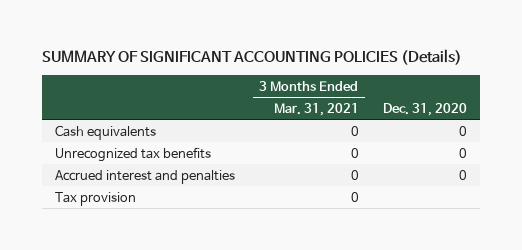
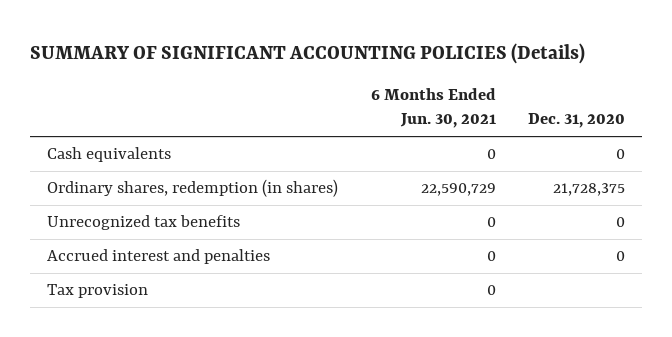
- | 3 Months Ended Mar. 31, 2021 | Dec. 31, 2020
+ | 6 Months Ended Jun. 30, 2021 | Dec. 31, 2020
+ Ordinary shares, redemption (in shares) | 22,590,729 | 21,728,375

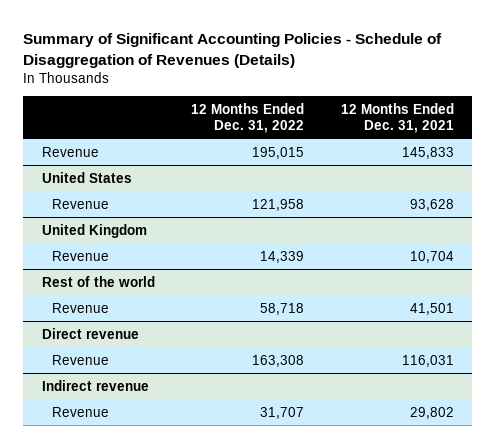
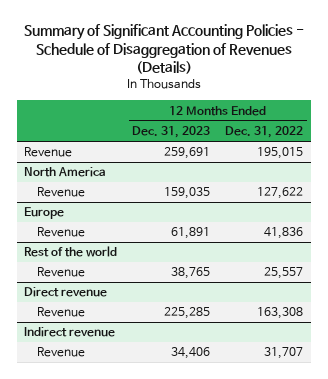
- | 12 Months Ended Dec. 31, 2022 | 12 Months Ended Dec. 31, 2021
+ | 12 Months Ended Dec. 31, 2023 | 12 Months Ended Dec. 31, 2022
- United States
- Revenue | 121,958 | 93,628
- United Kingdom
- Revenue | 14,339 | 10,704
+ North America
+ Revenue | 159,035 | 127,622
+ Europe
+ Revenue | 61,891 | 41,836
@ Rest of the world
- Revenue | 58,718 | 41,501
+ Revenue | 38,765 | 25,557

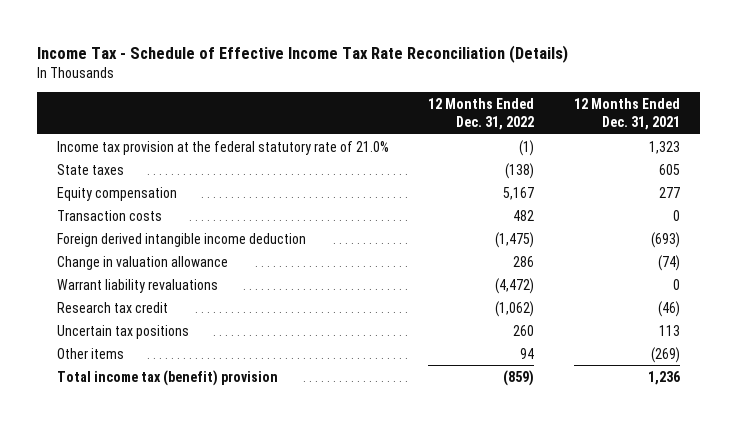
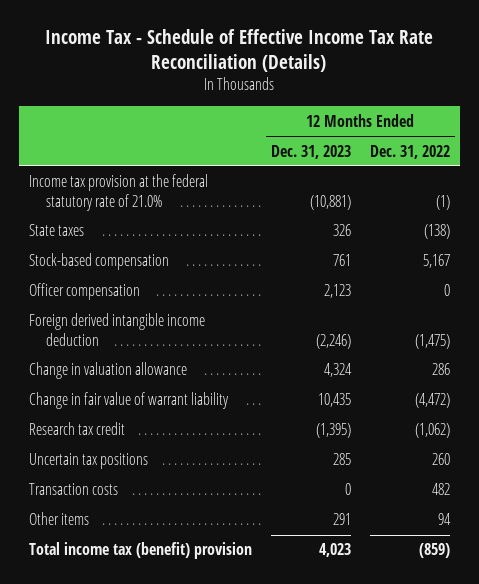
- | 12 Months Ended Dec. 31, 2022 | 12 Months Ended Dec. 31, 2021
+ | 12 Months Ended Dec. 31, 2023 | 12 Months Ended Dec. 31, 2022
- Equity compensation | 5,167 | 277
+ Stock-based compensation | 761 | 5,167
+ Officer compensation | 2,123 | 0
- Warrant liability revaluations | (4,472) | 0
+ Change in fair value of warrant liability | 10,435 | (4,472)
moved down: Transaction costs | 0 | 482

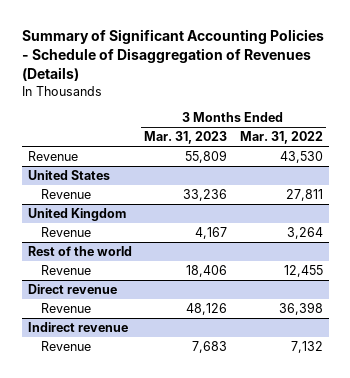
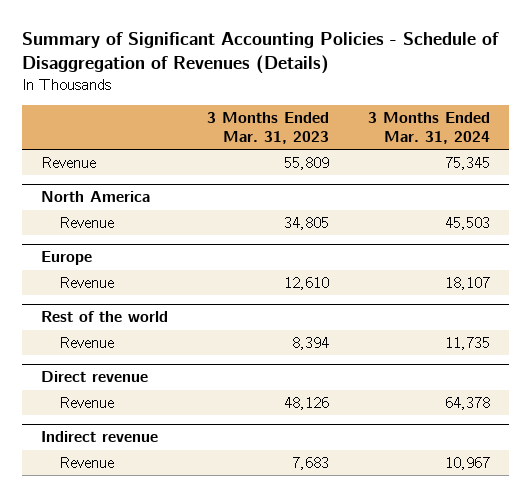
- | 3 Months Ended Mar. 31, 2023 | 3 Months Ended Mar. 31, 2022
+ | 3 Months Ended Mar. 31, 2023 | 3 Months Ended Mar. 31, 2024
- United States
- Revenue | 33,236 | 27,811
- United Kingdom
- Revenue | 4,167 | 3,264
+ North America
+ Revenue | 34,805 | 45,503
+ Europe
+ Revenue | 12,610 | 18,107
@ Rest of the world
- Revenue | 18,406 | 12,455
+ Revenue | 8,394 | 11,735

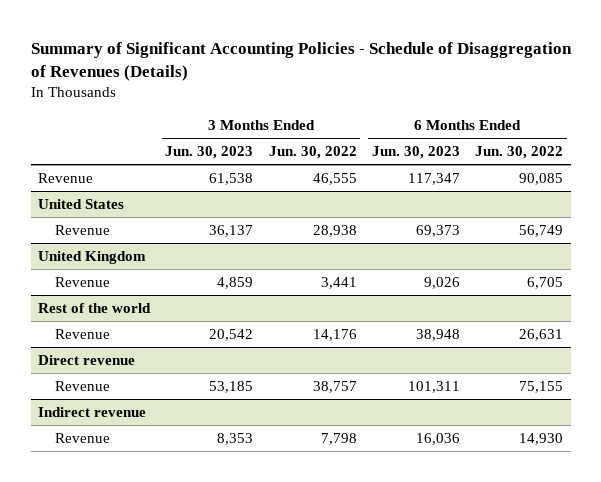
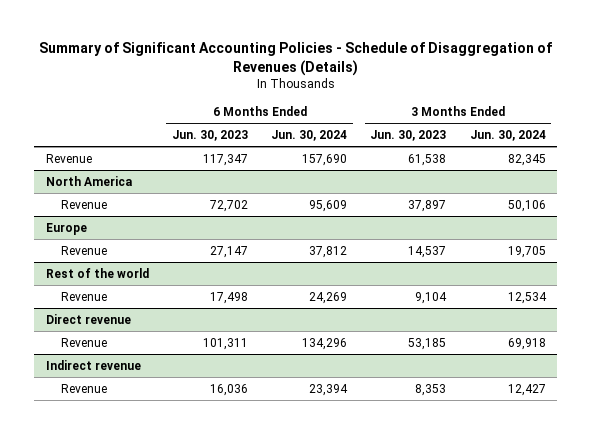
- | 3 Months Ended Jun. 30, 2023 | 3 Months Ended Jun. 30, 2022 | 6 Months Ended Jun. 30, 2023 | 6 Months Ended Jun. 30, 2022
+ | 6 Months Ended Jun. 30, 2023 | 6 Months Ended Jun. 30, 2024 | 3 Months Ended Jun. 30, 2023 | 3 Months Ended Jun. 30, 2024
- United States
- Revenue | 36,137 | 28,938 | 69,373 | 56,749
- United Kingdom
- Revenue | 4,859 | 3,441 | 9,026 | 6,705
+ North America
+ Revenue | 72,702 | 95,609 | 37,897 | 50,106
+ Europe
+ Revenue | 27,147 | 37,812 | 14,537 | 19,705
@ Rest of the world
- Revenue | 20,542 | 14,176 | 38,948 | 26,631
+ Revenue | 17,498 | 24,269 | 9,104 | 12,534

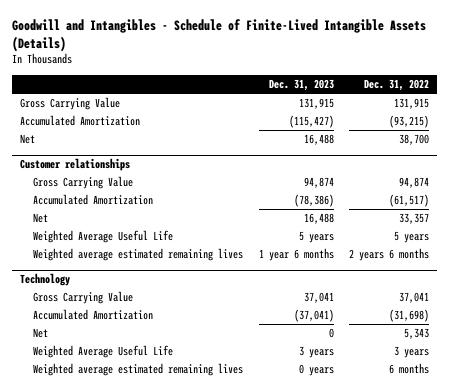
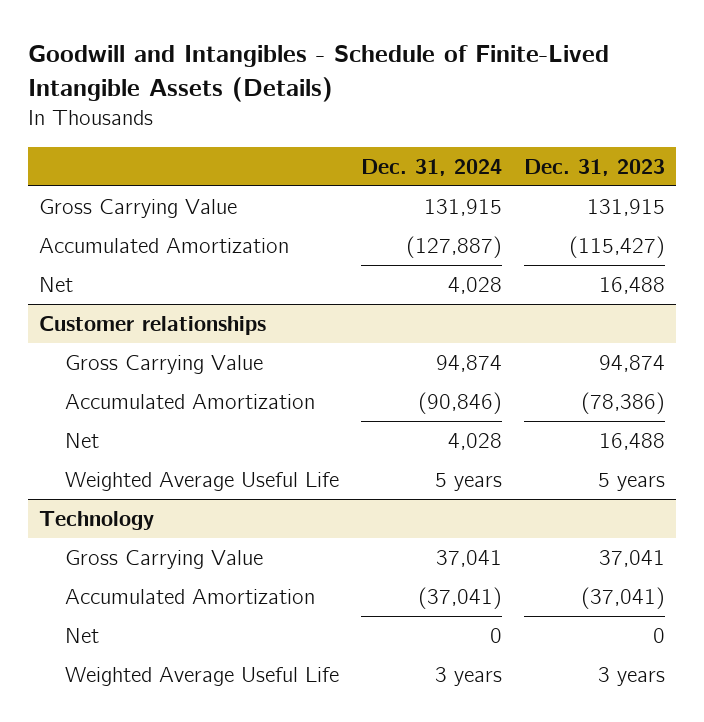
- | Dec. 31, 2023 | Dec. 31, 2022
+ | Dec. 31, 2024 | Dec. 31, 2023
@ Customer relationships
- Weighted average estimated remaining lives | 1 year 6 months | 2 years 6 months
@ Technology
- Weighted average estimated remaining lives | 0 years | 6 months

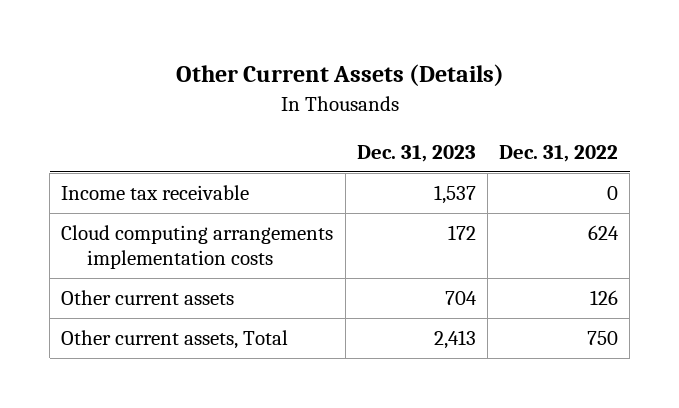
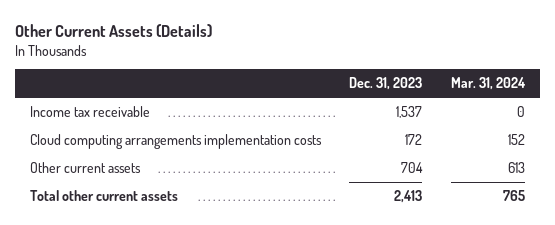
- | Dec. 31, 2023 | Dec. 31, 2022
+ | Dec. 31, 2023 | Mar. 31, 2024
- Other current assets, Total | 2,413 | 750
+ Total other current assets | 2,413 | 765

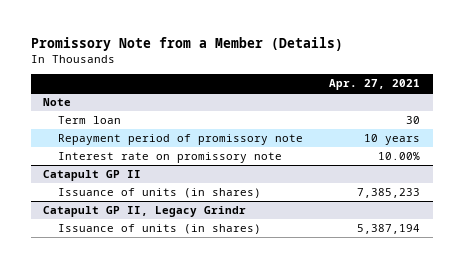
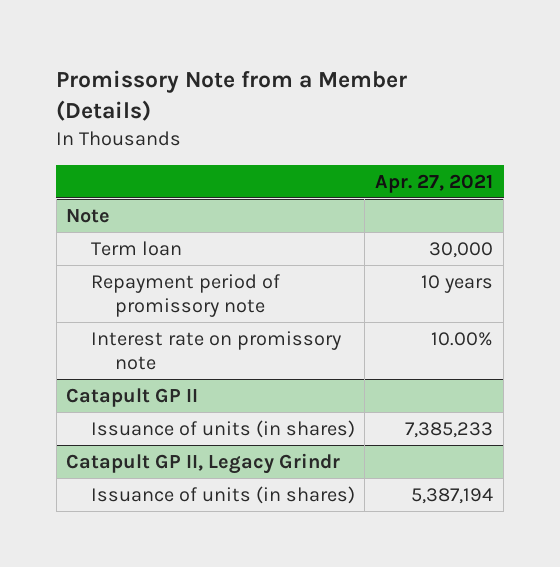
@ Note
- Term loan | 30
+ Term loan | 30,000

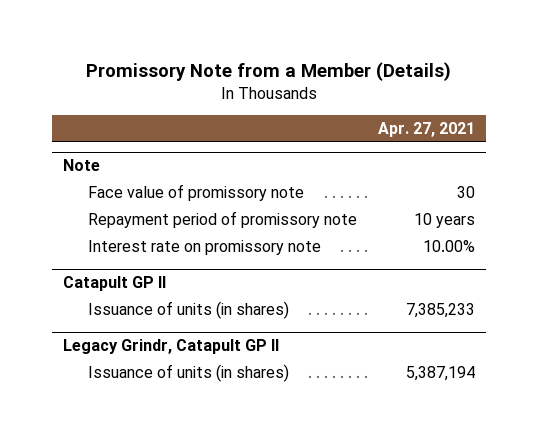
@ Note
- Term loan | 30,000
+ Face value of promissory note | 30
- Catapult GP II, Legacy Grindr
+ Legacy Grindr, Catapult GP II

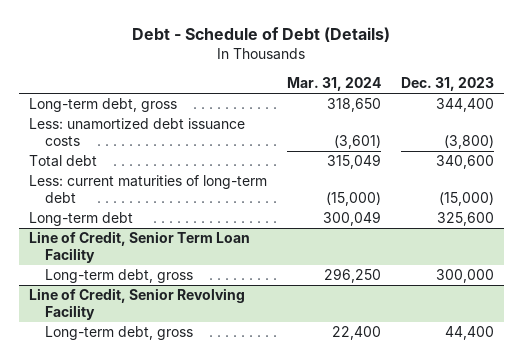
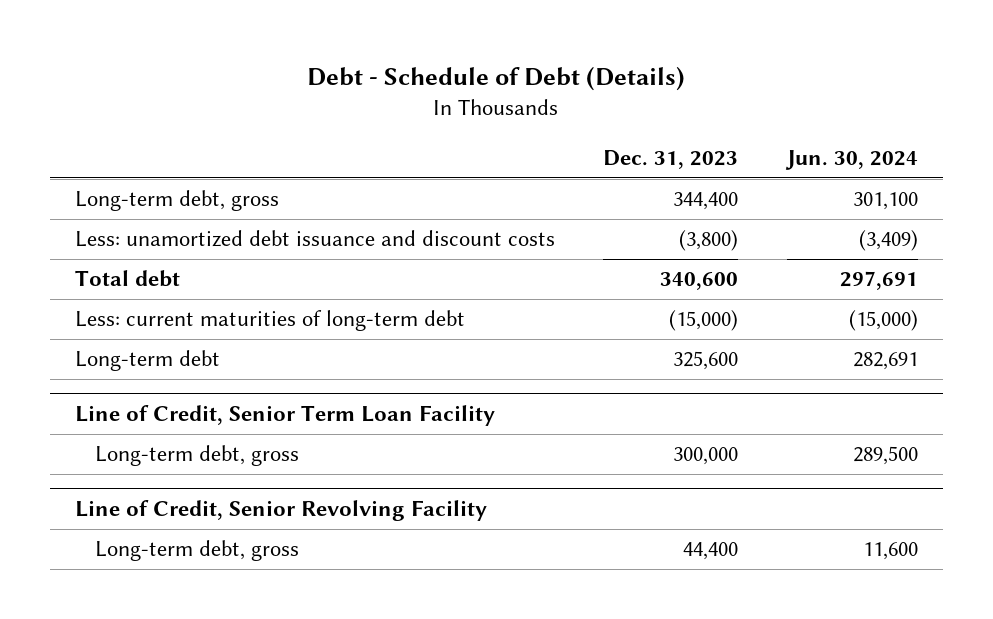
- | Mar. 31, 2024 | Dec. 31, 2023
+ | Dec. 31, 2023 | Jun. 30, 2024
- Less: unamortized debt issuance costs | (3,601) | (3,800)
+ Less: unamortized debt issuance and discount costs | (3,800) | (3,409)

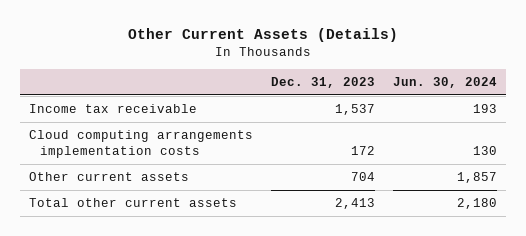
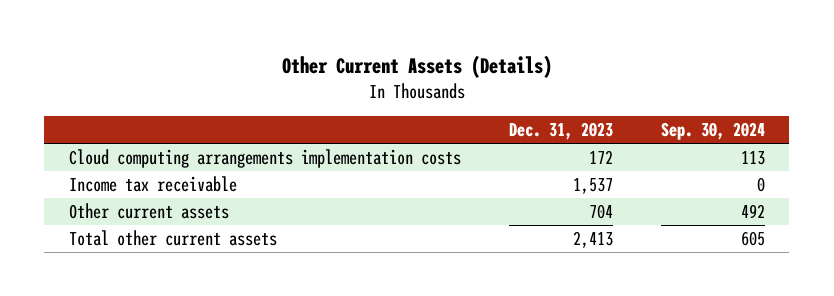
- | Dec. 31, 2023 | Jun. 30, 2024
+ | Dec. 31, 2023 | Sep. 30, 2024
moved down: Income tax receivable | 1,537 | 0

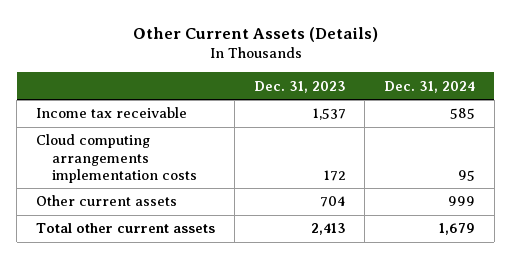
- | Dec. 31, 2023 | Sep. 30, 2024
+ | Dec. 31, 2023 | Dec. 31, 2024
moved down: Cloud computing arrangements implementation costs | 172 | 95

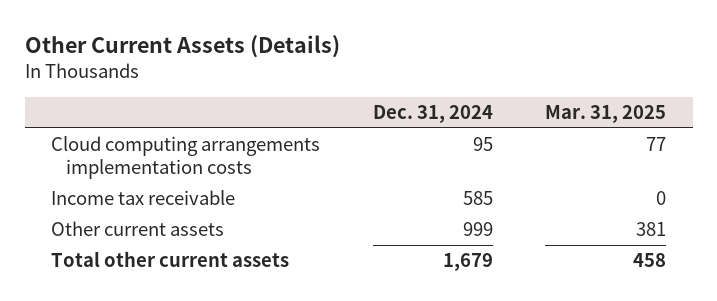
- | Dec. 31, 2023 | Dec. 31, 2024
+ | Dec. 31, 2024 | Mar. 31, 2025
moved down: Income tax receivable | 585 | 0

